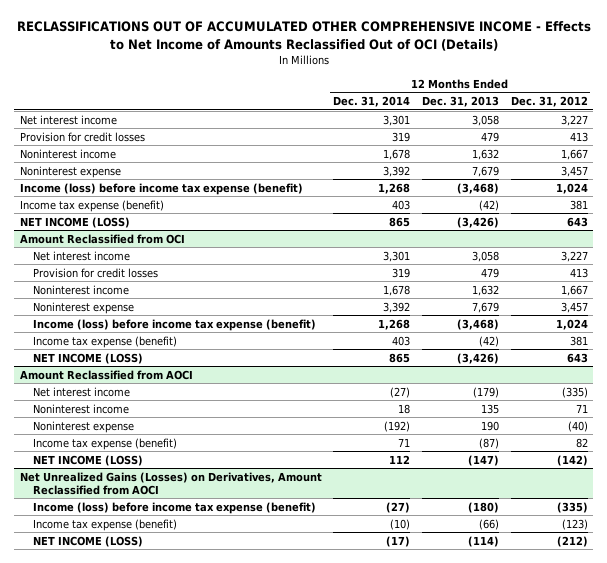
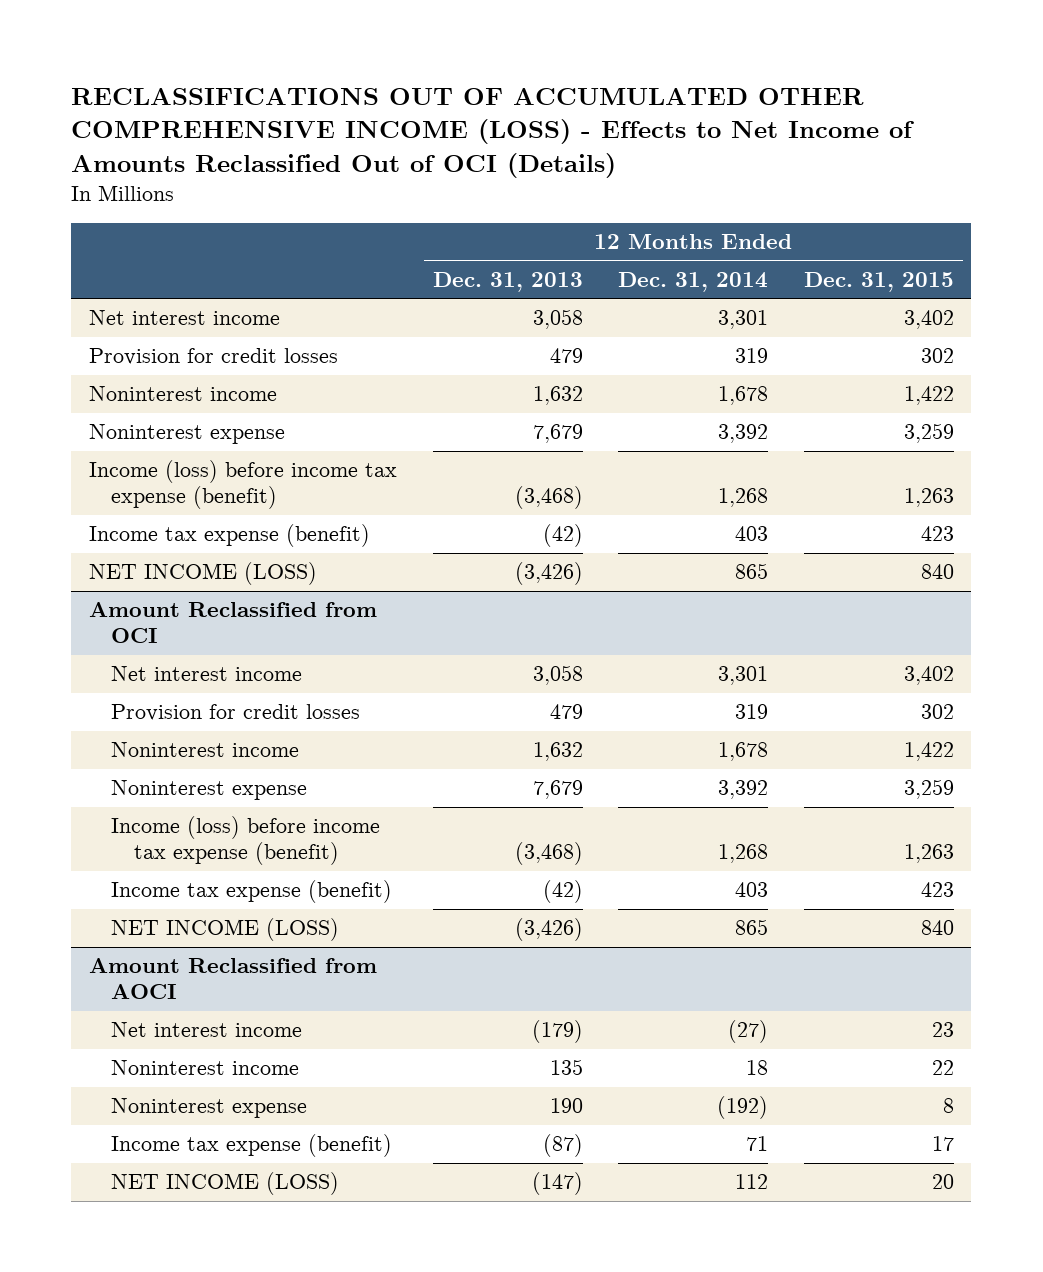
- RECLASSIFICATIONS OUT OF ACCUMULATED OTHER COMPREHENSIVE INCOME - Effects to Net Income of Amounts Reclassified Out of OCI (Details)
+ RECLASSIFICATIONS OUT OF ACCUMULATED OTHER COMPREHENSIVE INCOME (LOSS) - Effects to Net Income of Amounts Reclassified Out of OCI (Details)
- | 12 Months Ended Dec. 31, 2014 | 12 Months Ended Dec. 31, 2013 | 12 Months Ended Dec. 31, 2012
+ | 12 Months Ended Dec. 31, 2013 | 12 Months Ended Dec. 31, 2014 | 12 Months Ended Dec. 31, 2015
- Net Unrealized Gains (Losses) on Derivatives, Amount Reclassified from AOCI
- Income (loss) before income tax expense (benefit) | (27) | (180) | (335)
- Income tax expense (benefit) | (10) | (66) | (123)
- NET INCOME (LOSS) | (17) | (114) | (212)

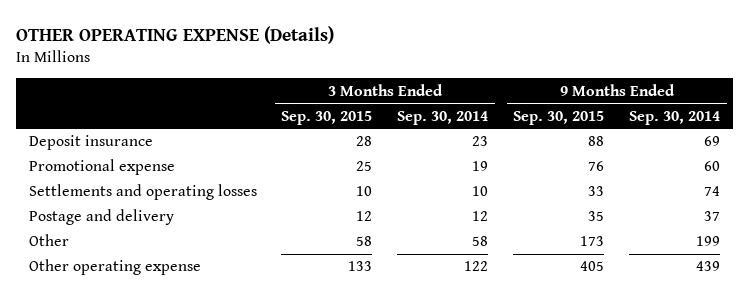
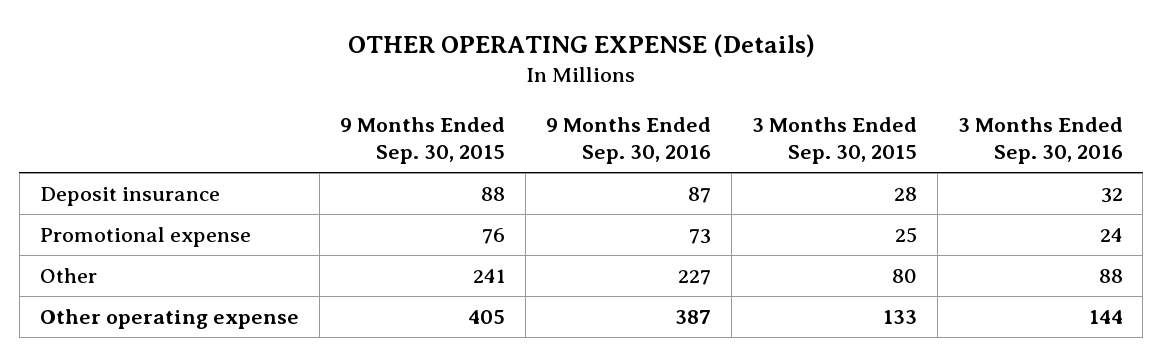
- | 3 Months Ended Sep. 30, 2015 | 3 Months Ended Sep. 30, 2014 | 9 Months Ended Sep. 30, 2015 | 9 Months Ended Sep. 30, 2014
+ | 9 Months Ended Sep. 30, 2015 | 9 Months Ended Sep. 30, 2016 | 3 Months Ended Sep. 30, 2015 | 3 Months Ended Sep. 30, 2016
- Settlements and operating losses | 10 | 10 | 33 | 74
- Postage and delivery | 12 | 12 | 35 | 37
- Other | 58 | 58 | 173 | 199
+ Other | 241 | 227 | 80 | 88

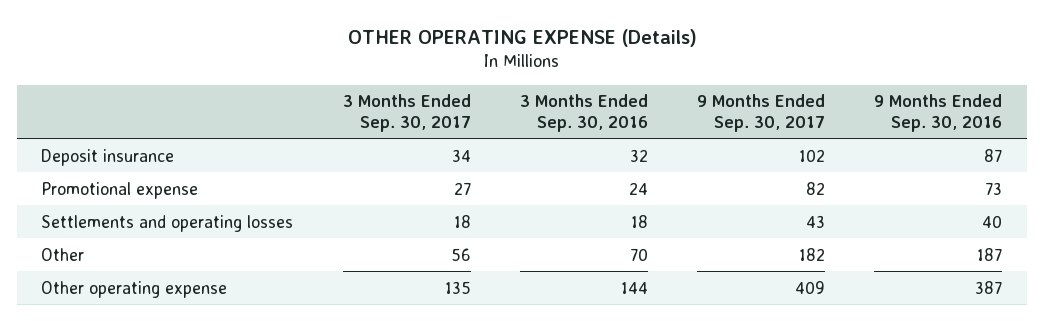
- | 9 Months Ended Sep. 30, 2015 | 9 Months Ended Sep. 30, 2016 | 3 Months Ended Sep. 30, 2015 | 3 Months Ended Sep. 30, 2016
+ | 3 Months Ended Sep. 30, 2017 | 3 Months Ended Sep. 30, 2016 | 9 Months Ended Sep. 30, 2017 | 9 Months Ended Sep. 30, 2016
- Other | 241 | 227 | 80 | 88
+ Settlements and operating losses | 18 | 18 | 43 | 40
+ Other | 56 | 70 | 182 | 187

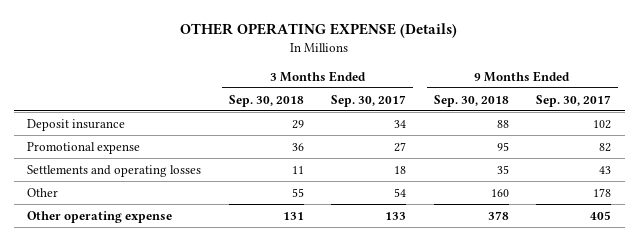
- | 3 Months Ended Sep. 30, 2017 | 3 Months Ended Sep. 30, 2016 | 9 Months Ended Sep. 30, 2017 | 9 Months Ended Sep. 30, 2016
+ | 3 Months Ended Sep. 30, 2018 | 3 Months Ended Sep. 30, 2017 | 9 Months Ended Sep. 30, 2018 | 9 Months Ended Sep. 30, 2017
- Other | 56 | 70 | 182 | 187
- Other operating expense | 135 | 144 | 409 | 387
+ Other | 55 | 54 | 160 | 178
+ Other operating expense | 131 | 133 | 378 | 405

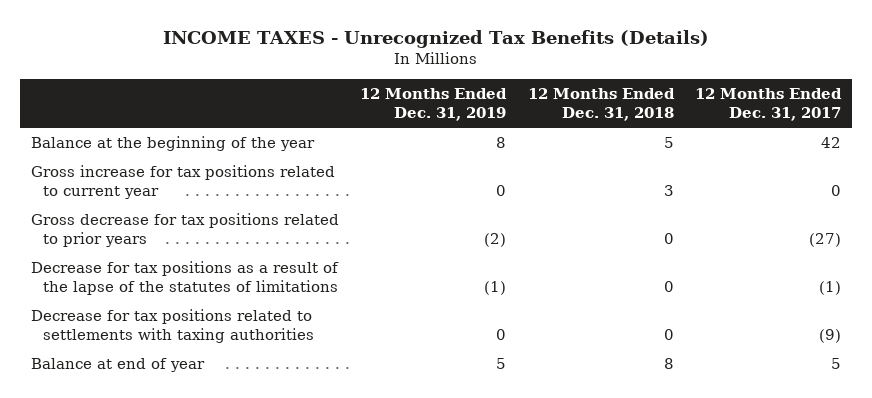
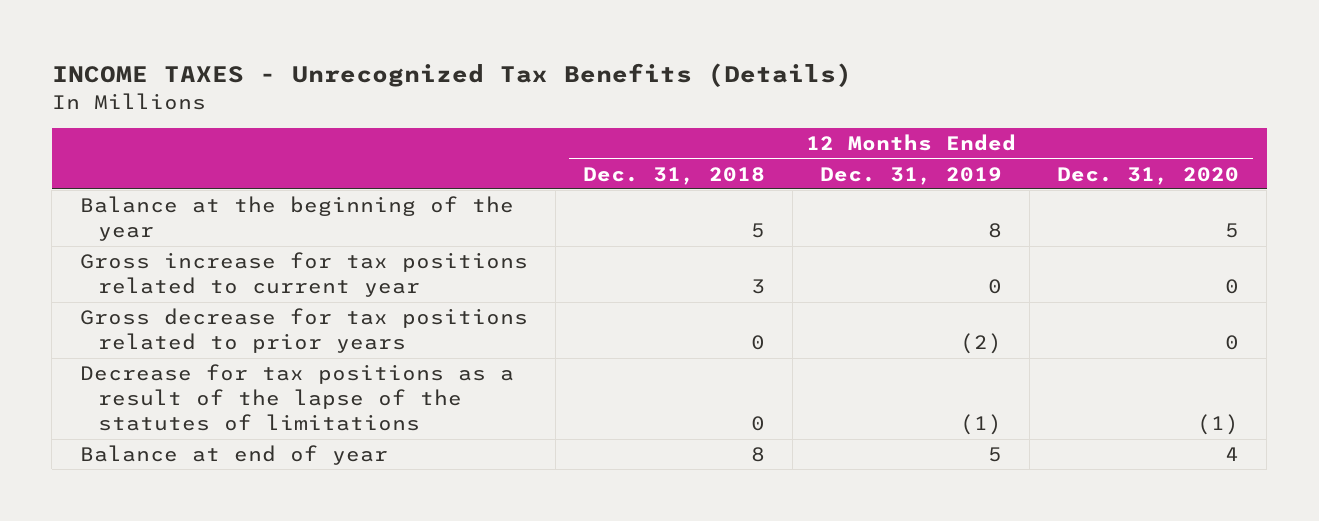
- | 12 Months Ended Dec. 31, 2019 | 12 Months Ended Dec. 31, 2018 | 12 Months Ended Dec. 31, 2017
+ | 12 Months Ended Dec. 31, 2018 | 12 Months Ended Dec. 31, 2019 | 12 Months Ended Dec. 31, 2020
- Decrease for tax positions related to settlements with taxing authorities | 0 | 0 | (9)

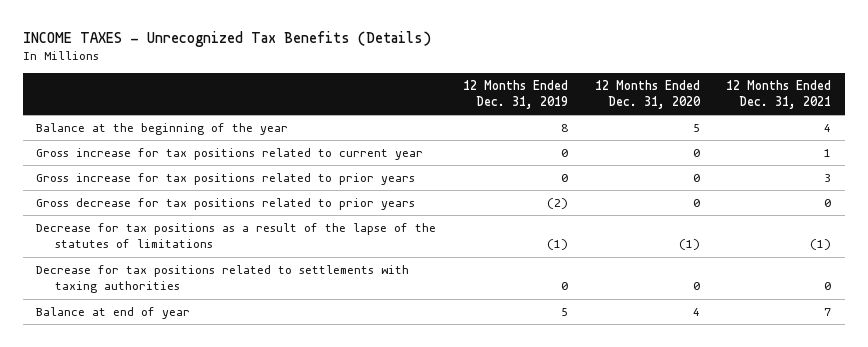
- | 12 Months Ended Dec. 31, 2018 | 12 Months Ended Dec. 31, 2019 | 12 Months Ended Dec. 31, 2020
+ | 12 Months Ended Dec. 31, 2019 | 12 Months Ended Dec. 31, 2020 | 12 Months Ended Dec. 31, 2021
+ Gross increase for tax positions related to prior years | 0 | 0 | 3
+ Decrease for tax positions related to settlements with taxing authorities | 0 | 0 | 0

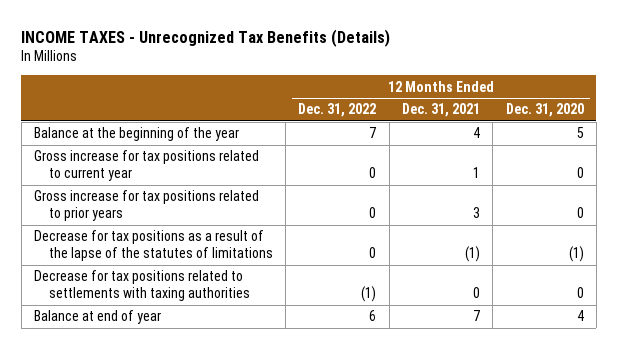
- | 12 Months Ended Dec. 31, 2019 | 12 Months Ended Dec. 31, 2020 | 12 Months Ended Dec. 31, 2021
+ | 12 Months Ended Dec. 31, 2022 | 12 Months Ended Dec. 31, 2021 | 12 Months Ended Dec. 31, 2020
- Gross decrease for tax positions related to prior years | (2) | 0 | 0

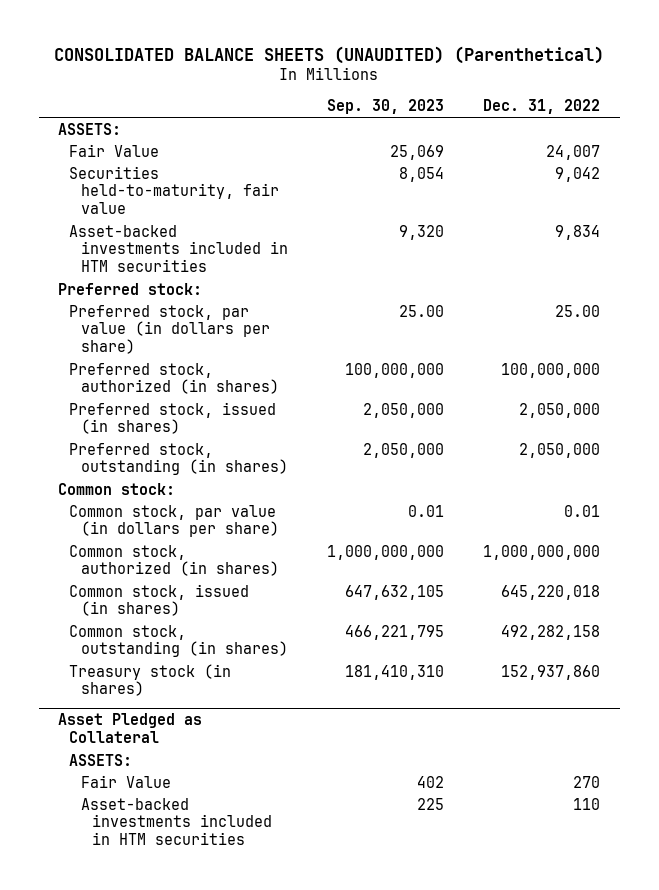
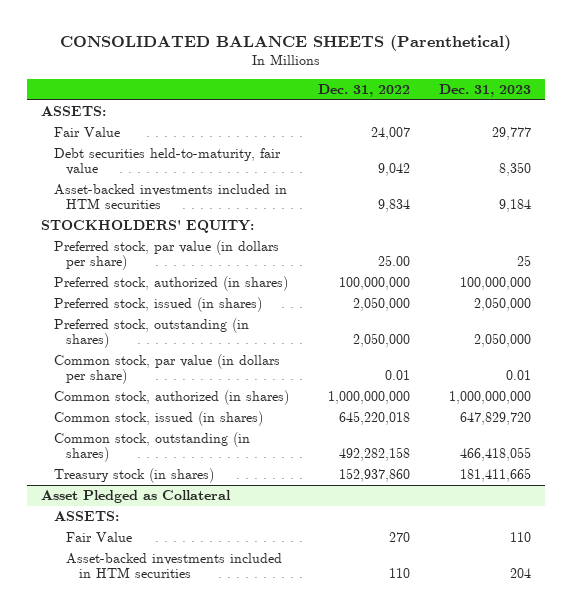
- CONSOLIDATED BALANCE SHEETS (UNAUDITED) (Parenthetical)
+ CONSOLIDATED BALANCE SHEETS (Parenthetical)
- | Sep. 30, 2023 | Dec. 31, 2022
+ | Dec. 31, 2022 | Dec. 31, 2023
- Securities held-to-maturity, fair value | 8,054 | 9,042
+ Debt securities held-to-maturity, fair value | 9,042 | 8,350
- Preferred stock:
+ STOCKHOLDERS' EQUITY:
- Common stock:

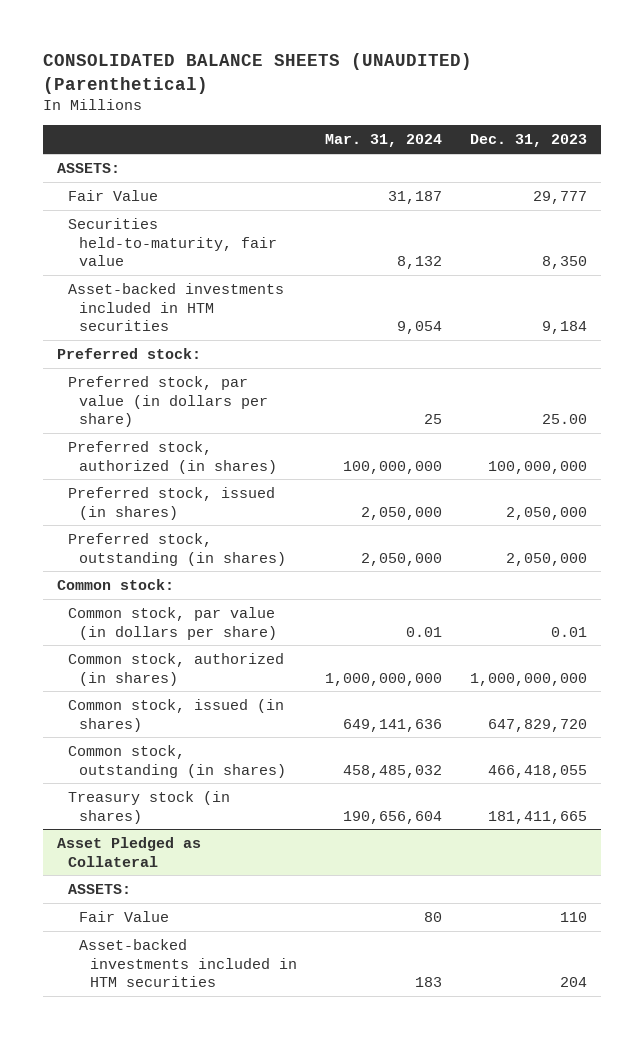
- CONSOLIDATED BALANCE SHEETS (Parenthetical)
+ CONSOLIDATED BALANCE SHEETS (UNAUDITED) (Parenthetical)
- | Dec. 31, 2022 | Dec. 31, 2023
+ | Mar. 31, 2024 | Dec. 31, 2023
- Debt securities held-to-maturity, fair value | 9,042 | 8,350
+ Securities held-to-maturity, fair value | 8,132 | 8,350
- STOCKHOLDERS' EQUITY:
- Preferred stock, par value (in dollars per share) | 25.00 | 25
+ Preferred stock:
+ Preferred stock, par value (in dollars per share) | 25 | 25.00
+ Common stock:

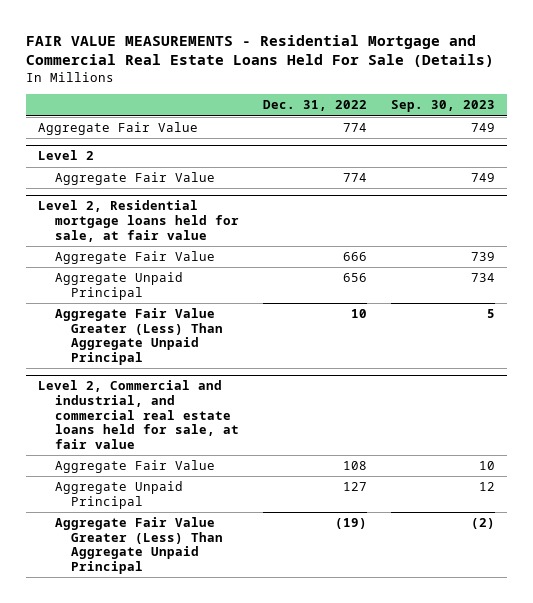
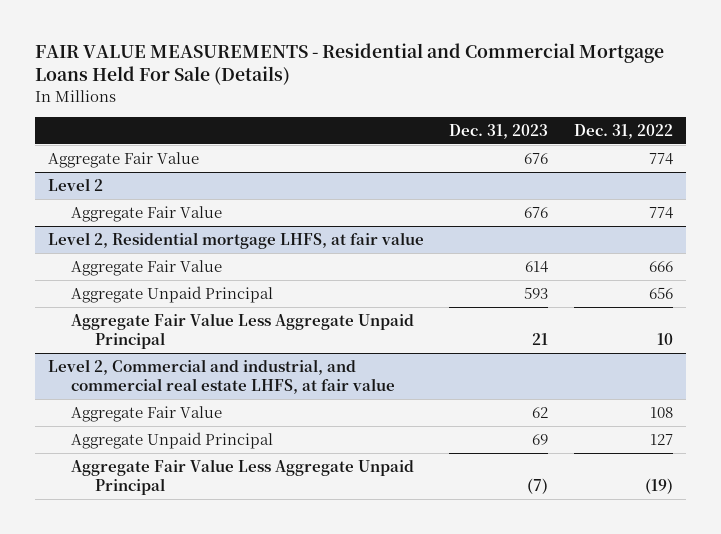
- FAIR VALUE MEASUREMENTS - Residential Mortgage and Commercial Real Estate Loans Held For Sale (Details)
+ FAIR VALUE MEASUREMENTS - Residential and Commercial Mortgage Loans Held For Sale (Details)
- | Dec. 31, 2022 | Sep. 30, 2023
+ | Dec. 31, 2023 | Dec. 31, 2022
- Level 2, Residential mortgage loans held for sale, at fair value
+ Level 2, Residential mortgage LHFS, at fair value
- Aggregate Fair Value Greater (Less) Than Aggregate Unpaid Principal | 10 | 5
- Level 2, Commercial and industrial, and commercial real estate loans held for sale, at fair value
+ Aggregate Fair Value Less Aggregate Unpaid Principal | 21 | 10
+ Level 2, Commercial and industrial, and commercial real estate LHFS, at fair value
- Aggregate Fair Value Greater (Less) Than Aggregate Unpaid Principal | (19) | (2)
+ Aggregate Fair Value Less Aggregate Unpaid Principal | (7) | (19)

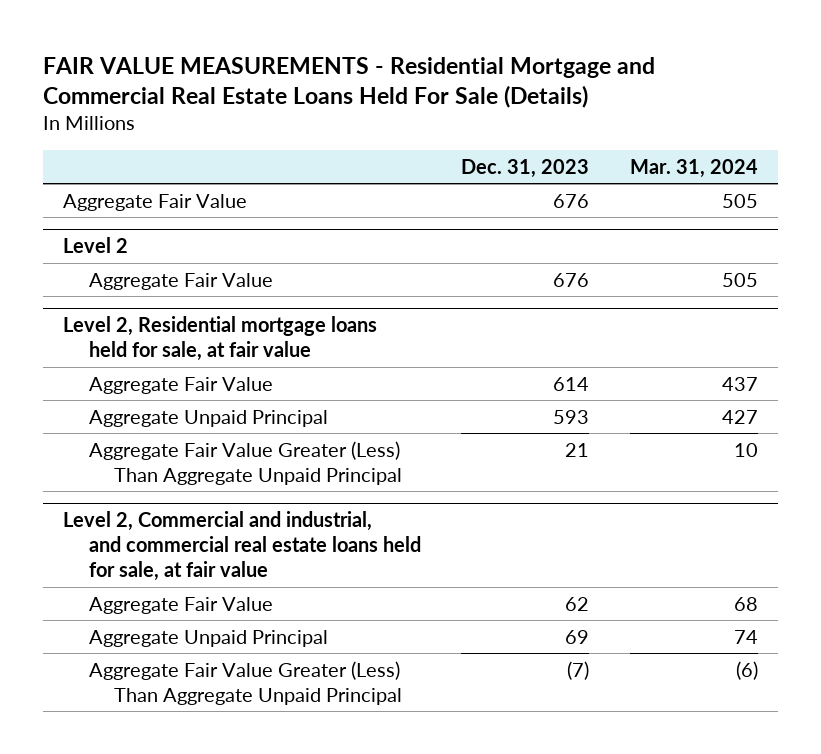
- FAIR VALUE MEASUREMENTS - Residential and Commercial Mortgage Loans Held For Sale (Details)
+ FAIR VALUE MEASUREMENTS - Residential Mortgage and Commercial Real Estate Loans Held For Sale (Details)
- | Dec. 31, 2023 | Dec. 31, 2022
+ | Dec. 31, 2023 | Mar. 31, 2024
- Level 2, Residential mortgage LHFS, at fair value
+ Level 2, Residential mortgage loans held for sale, at fair value
- Aggregate Fair Value Less Aggregate Unpaid Principal | 21 | 10
- Level 2, Commercial and industrial, and commercial real estate LHFS, at fair value
+ Aggregate Fair Value Greater (Less) Than Aggregate Unpaid Principal | 21 | 10
+ Level 2, Commercial and industrial, and commercial real estate loans held for sale, at fair value
- Aggregate Fair Value Less Aggregate Unpaid Principal | (7) | (19)
+ Aggregate Fair Value Greater (Less) Than Aggregate Unpaid Principal | (7) | (6)

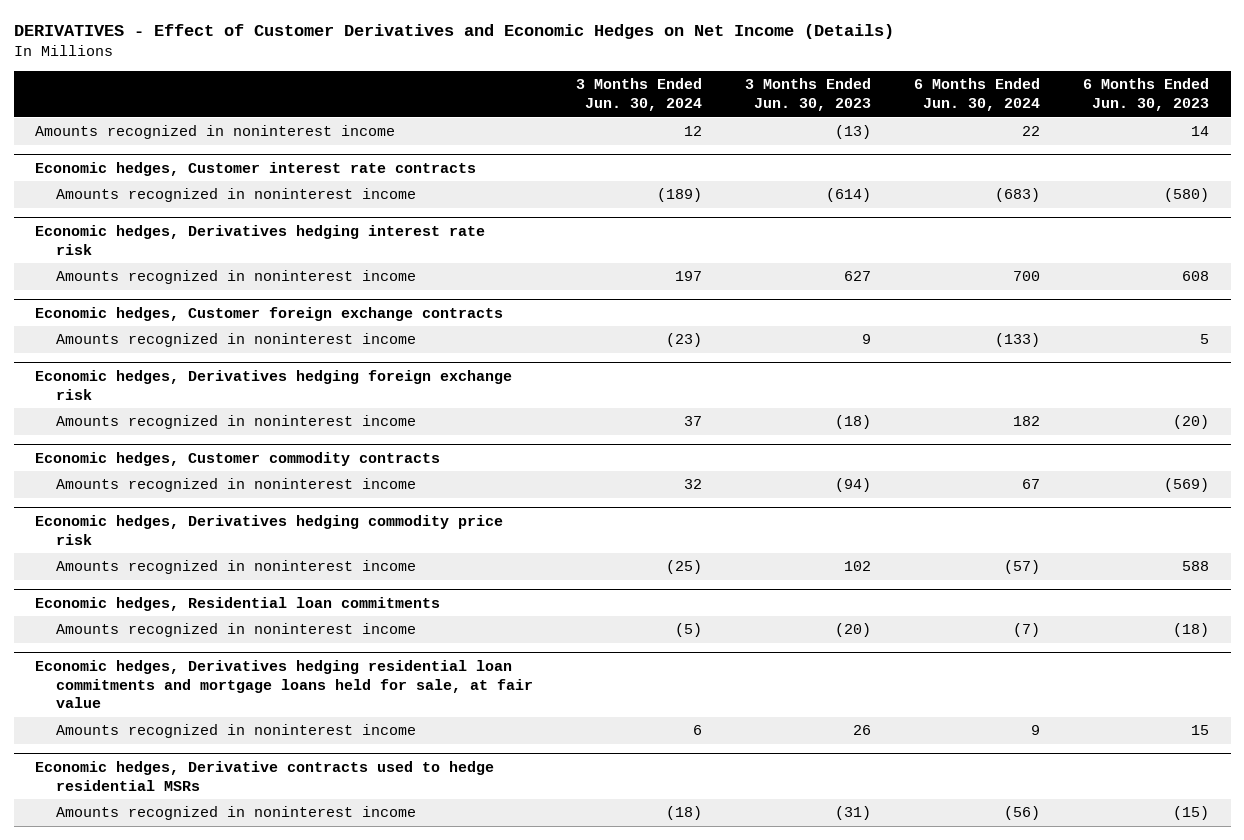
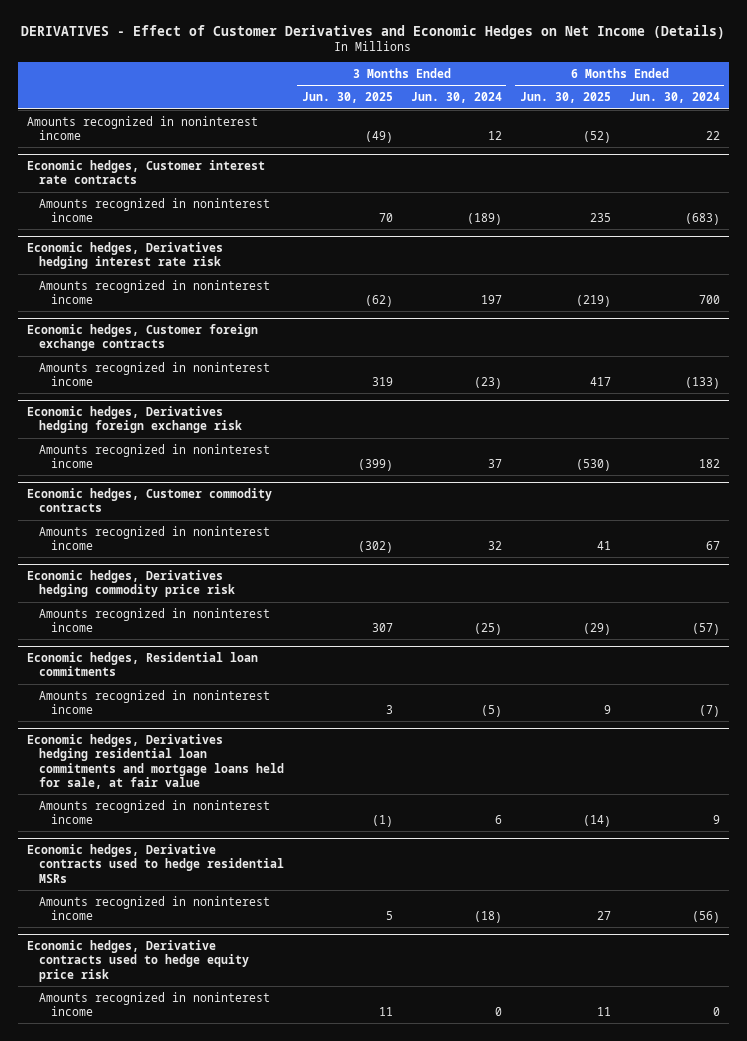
- | 3 Months Ended Jun. 30, 2024 | 3 Months Ended Jun. 30, 2023 | 6 Months Ended Jun. 30, 2024 | 6 Months Ended Jun. 30, 2023
+ | 3 Months Ended Jun. 30, 2025 | 3 Months Ended Jun. 30, 2024 | 6 Months Ended Jun. 30, 2025 | 6 Months Ended Jun. 30, 2024
+ Economic hedges, Derivative contracts used to hedge equity price risk
+ Amounts recognized in noninterest income | 11 | 0 | 11 | 0

